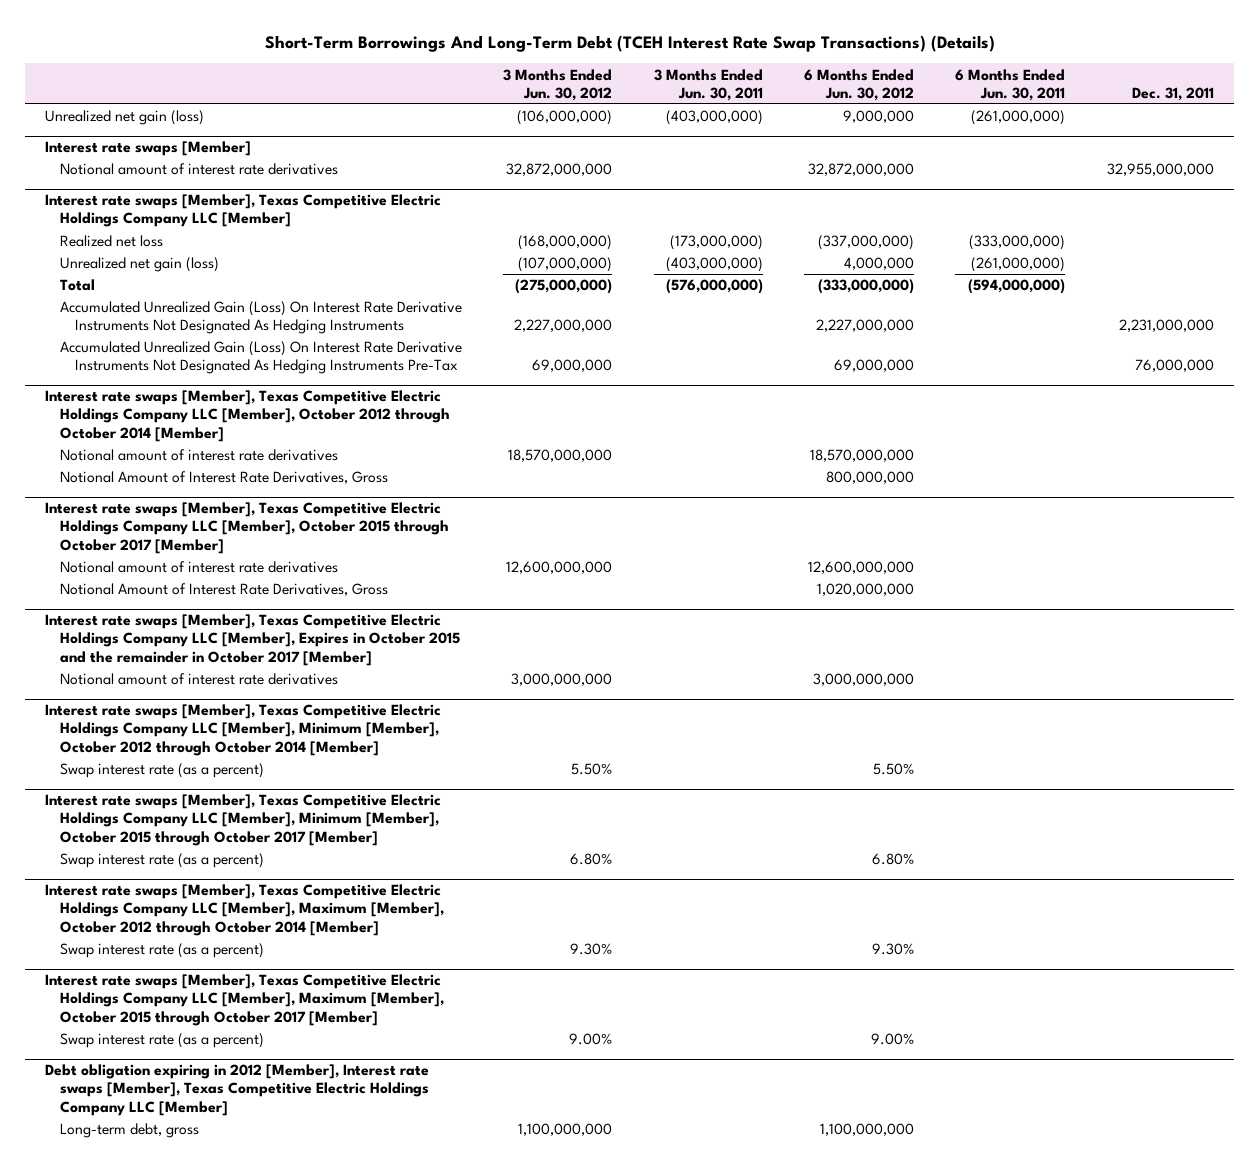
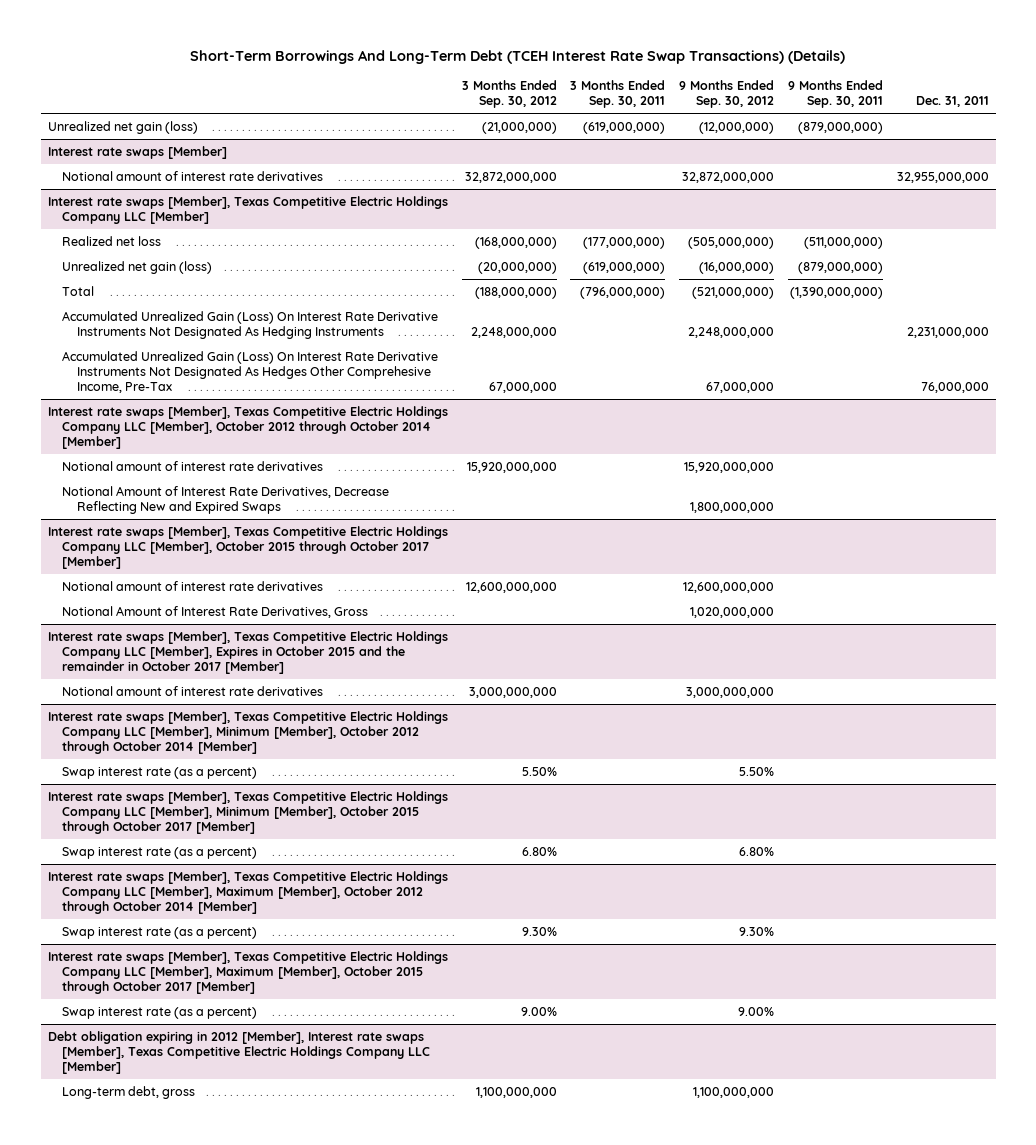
- | 3 Months Ended Jun. 30, 2012 | 3 Months Ended Jun. 30, 2011 | 6 Months Ended Jun. 30, 2012 | 6 Months Ended Jun. 30, 2011 | Dec. 31, 2011
+ | 3 Months Ended Sep. 30, 2012 | 3 Months Ended Sep. 30, 2011 | 9 Months Ended Sep. 30, 2012 | 9 Months Ended Sep. 30, 2011 | Dec. 31, 2011
@ Interest rate swaps [Member], Texas Competitive Electric Holdings Company LLC [Member]
- Accumulated Unrealized Gain (Loss) On Interest Rate Derivative Instruments Not Designated As Hedging Instruments Pre-Tax | 69,000,000 | | 69,000,000 | | 76,000,000
+ Accumulated Unrealized Gain (Loss) On Interest Rate Derivative Instruments Not Designated As Hedges Other Comprehesive Income, Pre-Tax | 67,000,000 | | 67,000,000 | | 76,000,000
@ Interest rate swaps [Member], Texas Competitive Electric Holdings Company LLC [Member], October 2012 through October 2014 [Member]
- Notional Amount of Interest Rate Derivatives, Gross | | | 800,000,000 | |
+ Notional Amount of Interest Rate Derivatives, Decrease Reflecting New and Expired Swaps | | | 1,800,000,000 | |

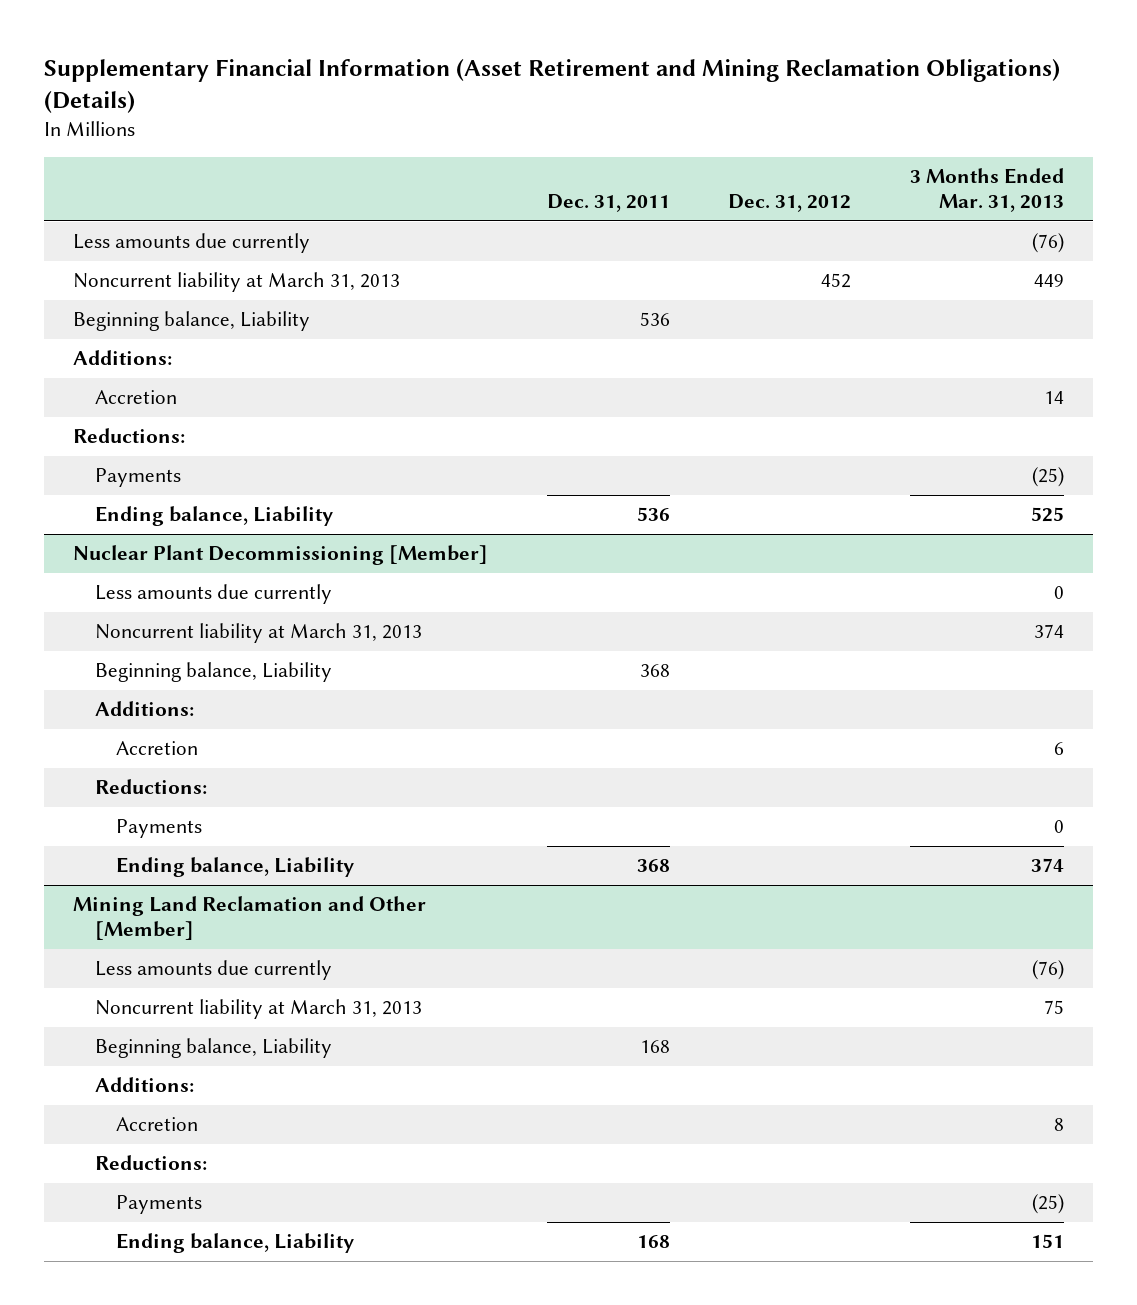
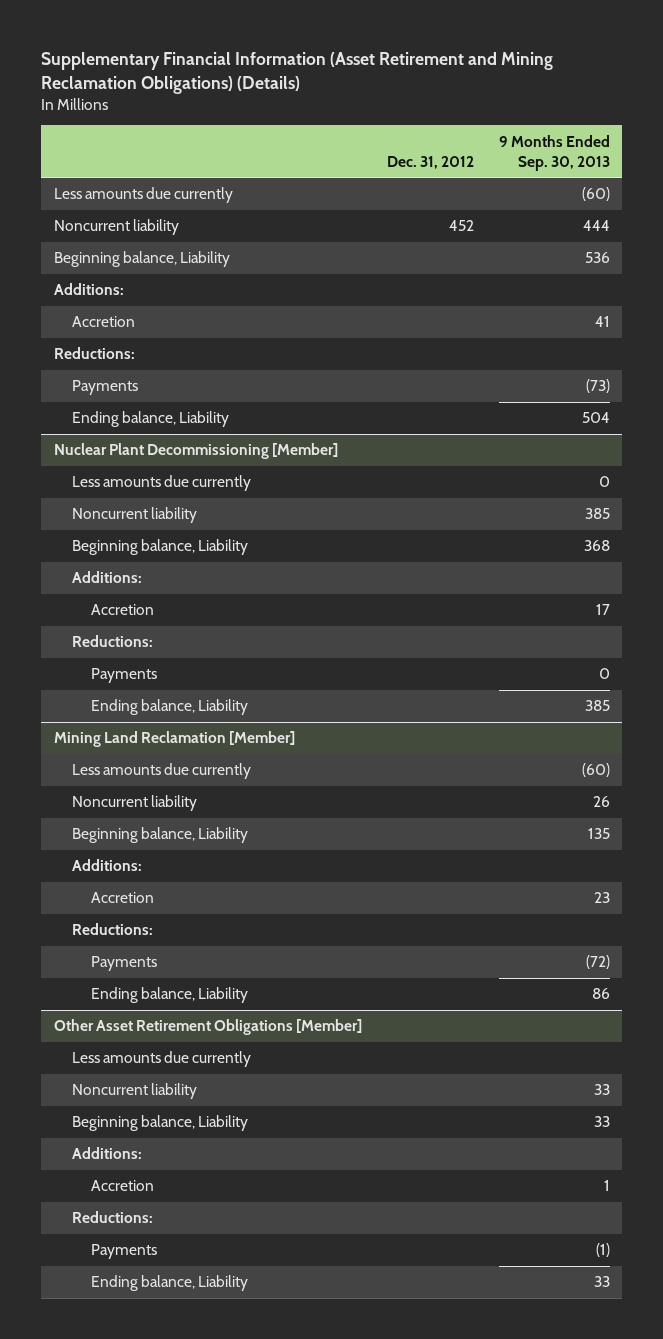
- | Dec. 31, 2011 | Dec. 31, 2012 | 3 Months Ended Mar. 31, 2013
+ | Dec. 31, 2012 | 9 Months Ended Sep. 30, 2013
- Noncurrent liability at March 31, 2013 | | 452 | 449
+ Noncurrent liability | 452 | 444
@ Nuclear Plant Decommissioning [Member]
- Noncurrent liability at March 31, 2013 | | | 374
+ Noncurrent liability | | 385
- Mining Land Reclamation and Other [Member]
+ Mining Land Reclamation [Member]
- Noncurrent liability at March 31, 2013 | | | 75
+ Noncurrent liability | | 26
+ Other Asset Retirement Obligations [Member]
+ Less amounts due currently
+ Noncurrent liability | | 33
+ Beginning balance, Liability | | 33
+ Additions:
+ Accretion | | 1
+ Reductions:
+ Payments | | (1)
+ Ending balance, Liability | | 33

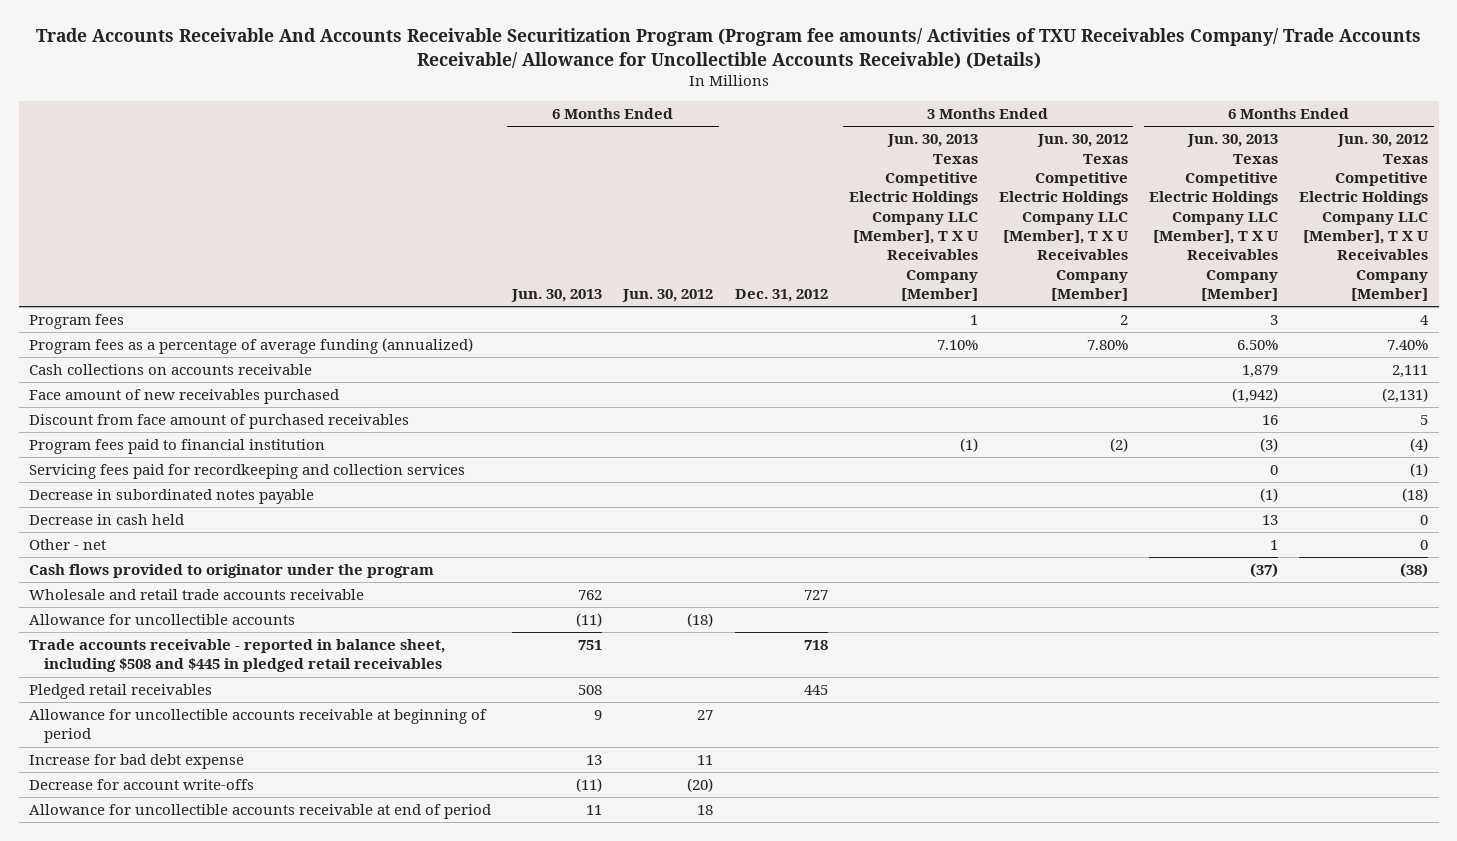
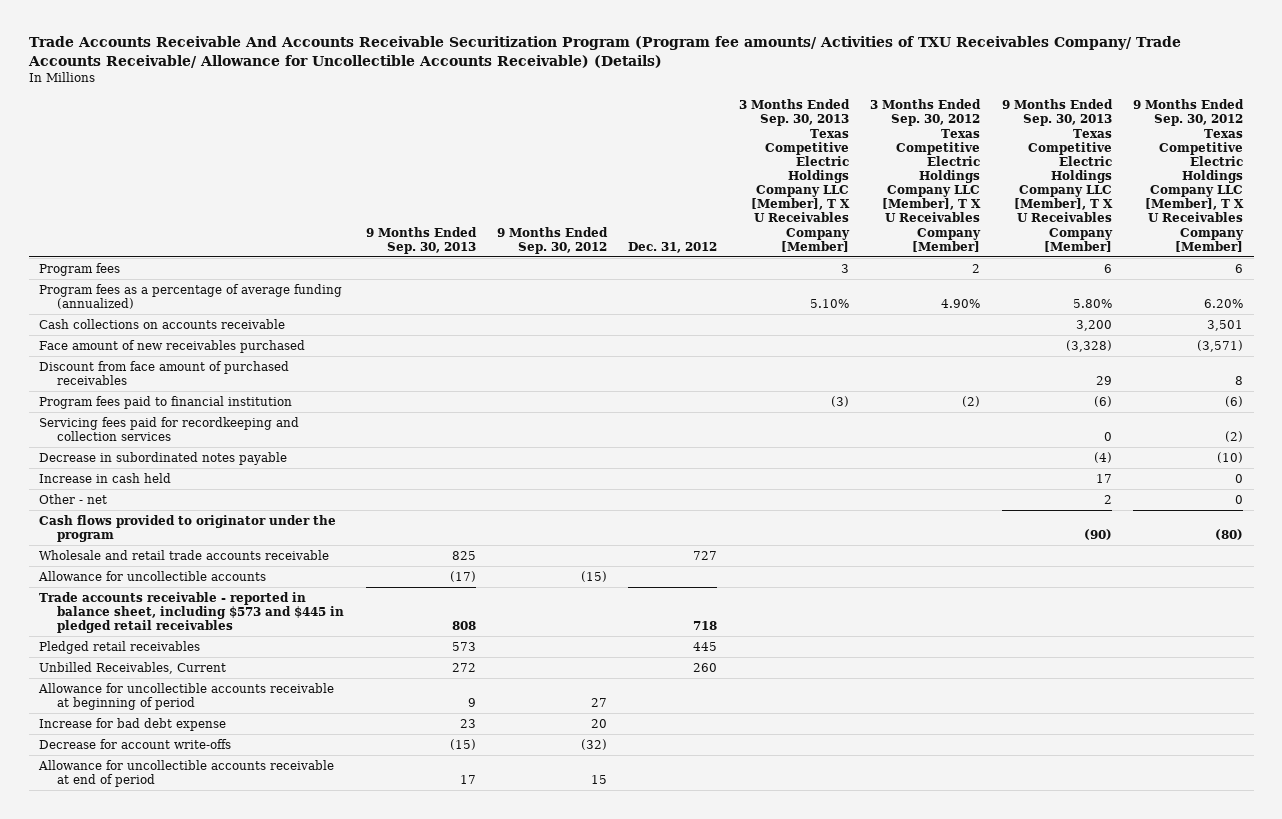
- | 6 Months Ended Jun. 30, 2013 | 6 Months Ended Jun. 30, 2012 | Dec. 31, 2012 | 3 Months Ended Jun. 30, 2013 Texas Competitive Electric Holdings Company LLC [Member], T X U Receivables Company [Member] | 3 Months Ended Jun. 30, 2012 Texas Competitive Electric Holdings Company LLC [Member], T X U Receivables Company [Member] | 6 Months Ended Jun. 30, 2013 Texas Competitive Electric Holdings Company LLC [Member], T X U Receivables Company [Member] | 6 Months Ended Jun. 30, 2012 Texas Competitive Electric Holdings Company LLC [Member], T X U Receivables Company [Member]
+ | 9 Months Ended Sep. 30, 2013 | 9 Months Ended Sep. 30, 2012 | Dec. 31, 2012 | 3 Months Ended Sep. 30, 2013 Texas Competitive Electric Holdings Company LLC [Member], T X U Receivables Company [Member] | 3 Months Ended Sep. 30, 2012 Texas Competitive Electric Holdings Company LLC [Member], T X U Receivables Company [Member] | 9 Months Ended Sep. 30, 2013 Texas Competitive Electric Holdings Company LLC [Member], T X U Receivables Company [Member] | 9 Months Ended Sep. 30, 2012 Texas Competitive Electric Holdings Company LLC [Member], T X U Receivables Company [Member]
- Decrease in cash held | | | | | | 13 | 0
+ Increase in cash held | | | | | | 17 | 0
- Trade accounts receivable - reported in balance sheet, including $508 and $445 in pledged retail receivables | 751 | | 718 | | | |
+ Trade accounts receivable - reported in balance sheet, including $573 and $445 in pledged retail receivables | 808 | | 718 | | | |
+ Unbilled Receivables, Current | 272 | | 260 | | | |

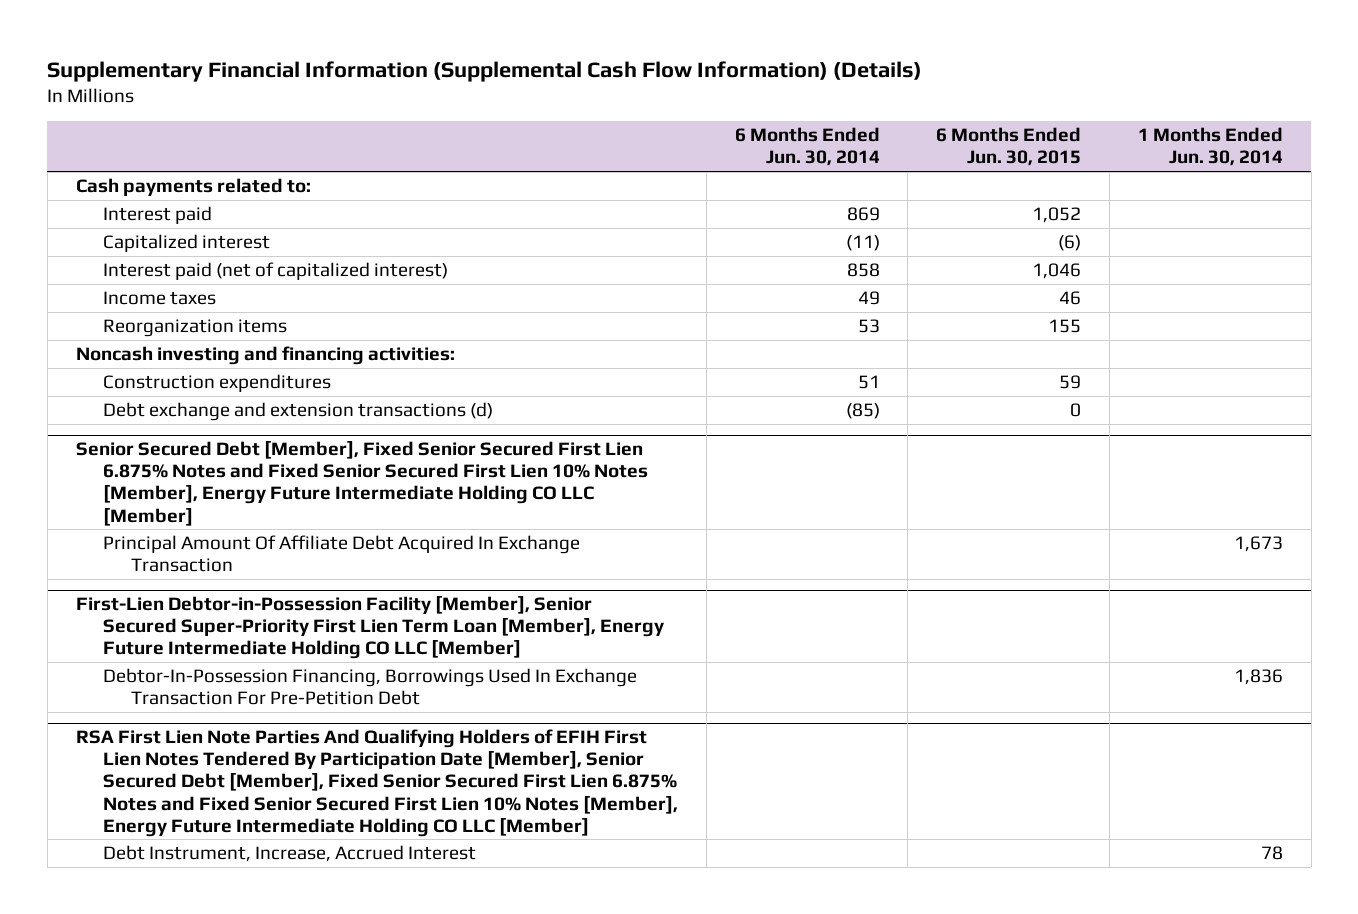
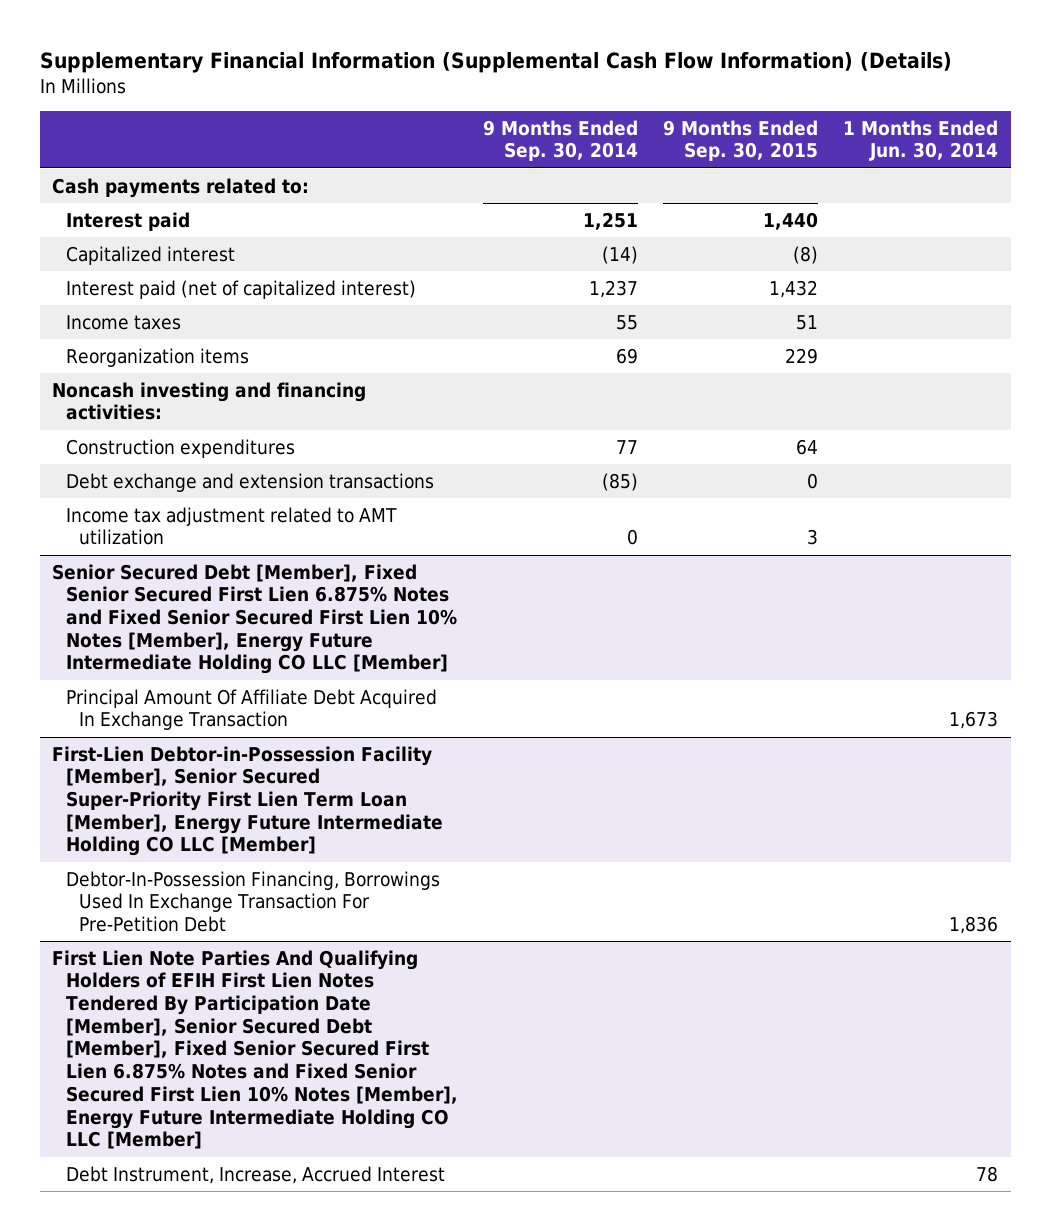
- | 6 Months Ended Jun. 30, 2014 | 6 Months Ended Jun. 30, 2015 | 1 Months Ended Jun. 30, 2014
+ | 9 Months Ended Sep. 30, 2014 | 9 Months Ended Sep. 30, 2015 | 1 Months Ended Jun. 30, 2014
- Debt exchange and extension transactions (d) | (85) | 0 |
+ Debt exchange and extension transactions | (85) | 0 |
+ Income tax adjustment related to AMT utilization | 0 | 3 |
- RSA First Lien Note Parties And Qualifying Holders of EFIH First Lien Notes Tendered By Participation Date [Member], Senior Secured Debt [Member], Fixed Senior Secured First Lien 6.875% Notes and Fixed Senior Secured First Lien 10% Notes [Member], Energy Future Intermediate Holding CO LLC [Member]
+ First Lien Note Parties And Qualifying Holders of EFIH First Lien Notes Tendered By Participation Date [Member], Senior Secured Debt [Member], Fixed Senior Secured First Lien 6.875% Notes and Fixed Senior Secured First Lien 10% Notes [Member], Energy Future Intermediate Holding CO LLC [Member]

